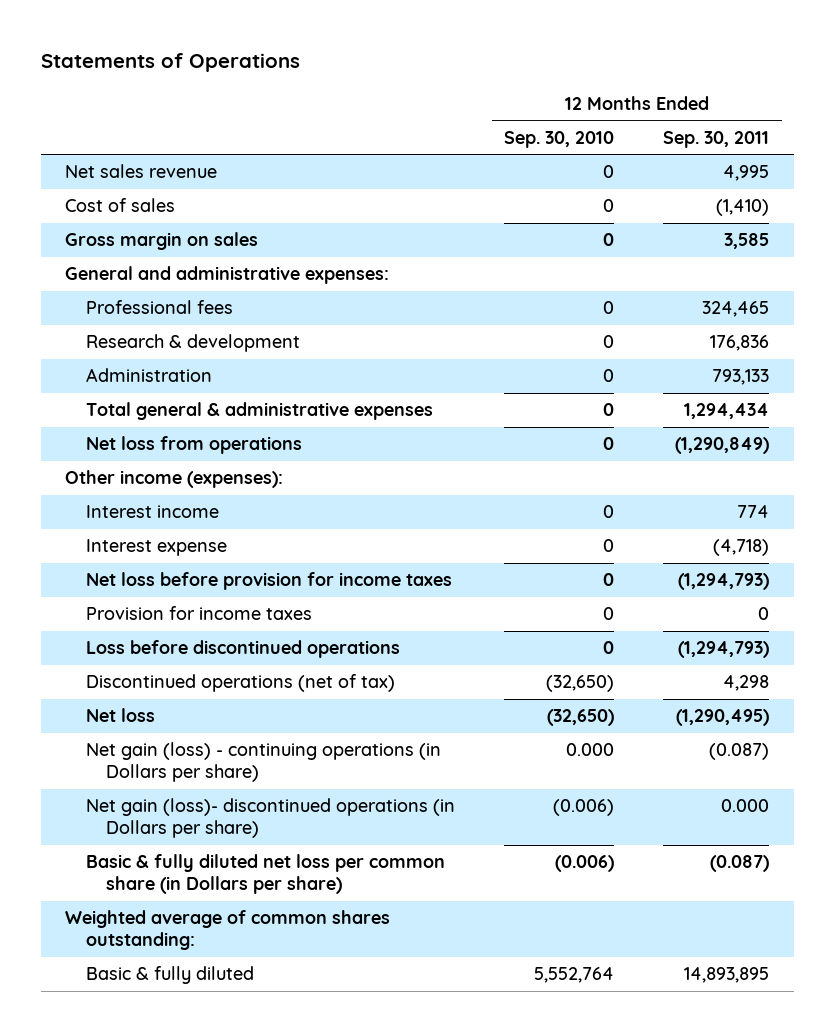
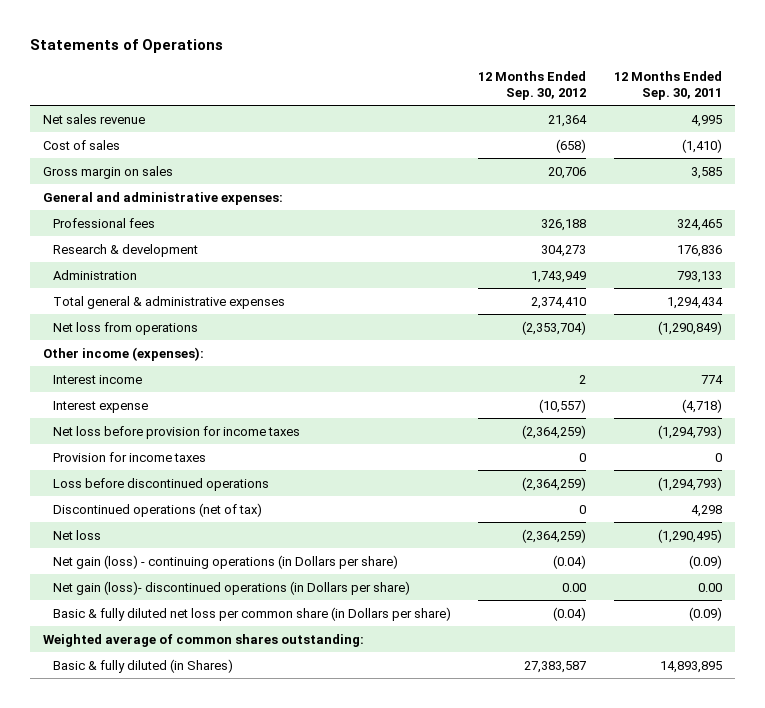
- | 12 Months Ended Sep. 30, 2010 | 12 Months Ended Sep. 30, 2011
+ | 12 Months Ended Sep. 30, 2012 | 12 Months Ended Sep. 30, 2011
- Net gain (loss) - continuing operations (in Dollars per share) | 0.000 | (0.087)
- Net gain (loss)- discontinued operations (in Dollars per share) | (0.006) | 0.000
- Basic & fully diluted net loss per common share (in Dollars per share) | (0.006) | (0.087)
+ Net gain (loss) - continuing operations (in Dollars per share) | (0.04) | (0.09)
+ Net gain (loss)- discontinued operations (in Dollars per share) | 0.00 | 0.00
+ Basic & fully diluted net loss per common share (in Dollars per share) | (0.04) | (0.09)
- Basic & fully diluted | 5,552,764 | 14,893,895
+ Basic & fully diluted (in Shares) | 27,383,587 | 14,893,895

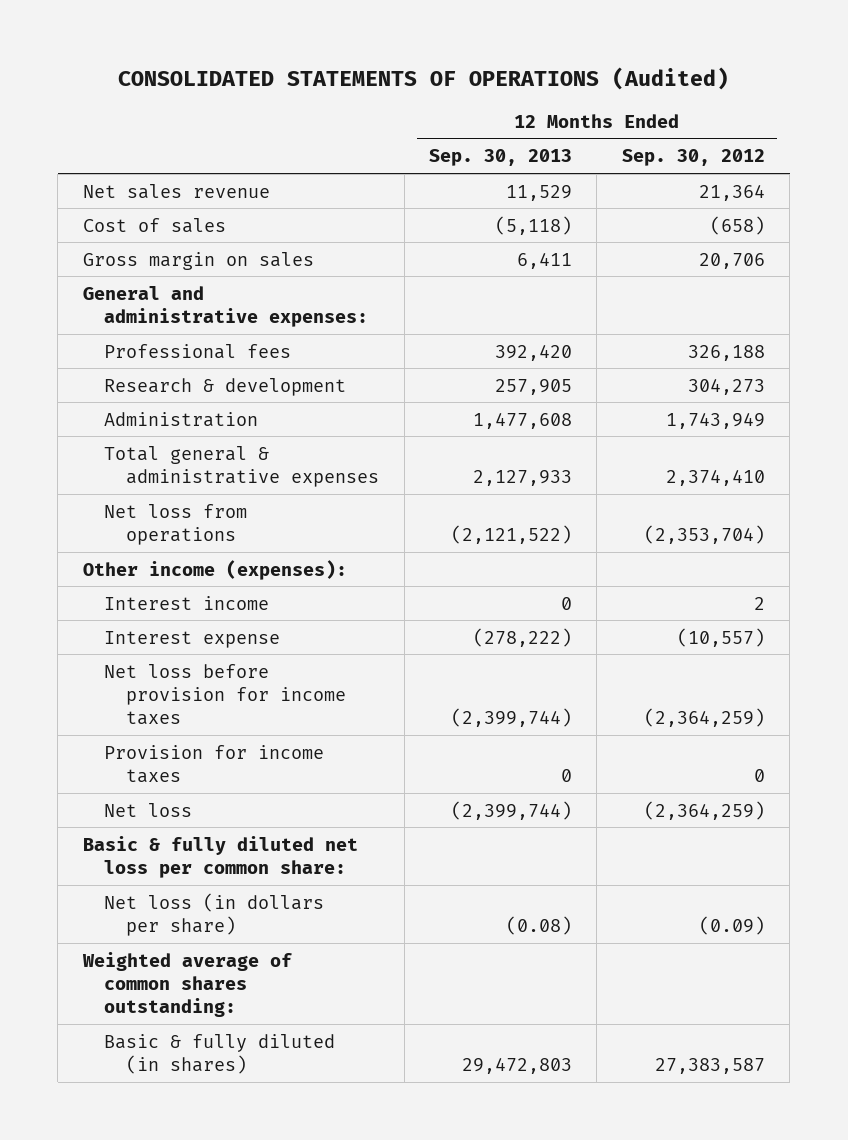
- Statements of Operations
+ CONSOLIDATED STATEMENTS OF OPERATIONS (Audited)
- | 12 Months Ended Sep. 30, 2012 | 12 Months Ended Sep. 30, 2011
+ | 12 Months Ended Sep. 30, 2013 | 12 Months Ended Sep. 30, 2012
- Loss before discontinued operations | (2,364,259) | (1,294,793)
- Discontinued operations (net of tax) | 0 | 4,298
- Net gain (loss) - continuing operations (in Dollars per share) | (0.04) | (0.09)
- Net gain (loss)- discontinued operations (in Dollars per share) | 0.00 | 0.00
- Basic & fully diluted net loss per common share (in Dollars per share) | (0.04) | (0.09)
+ Basic & fully diluted net loss per common share:
+ Net loss (in dollars per share) | (0.08) | (0.09)
- Basic & fully diluted (in Shares) | 27,383,587 | 14,893,895
+ Basic & fully diluted (in shares) | 29,472,803 | 27,383,587

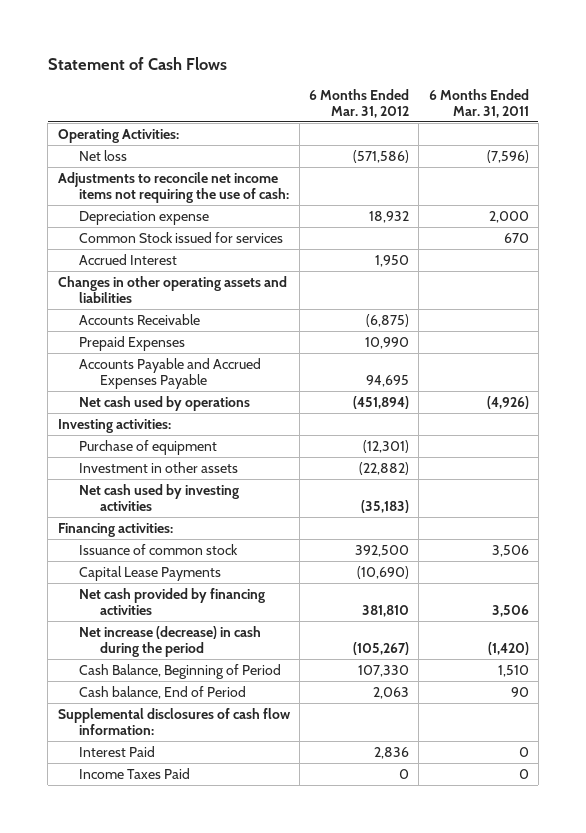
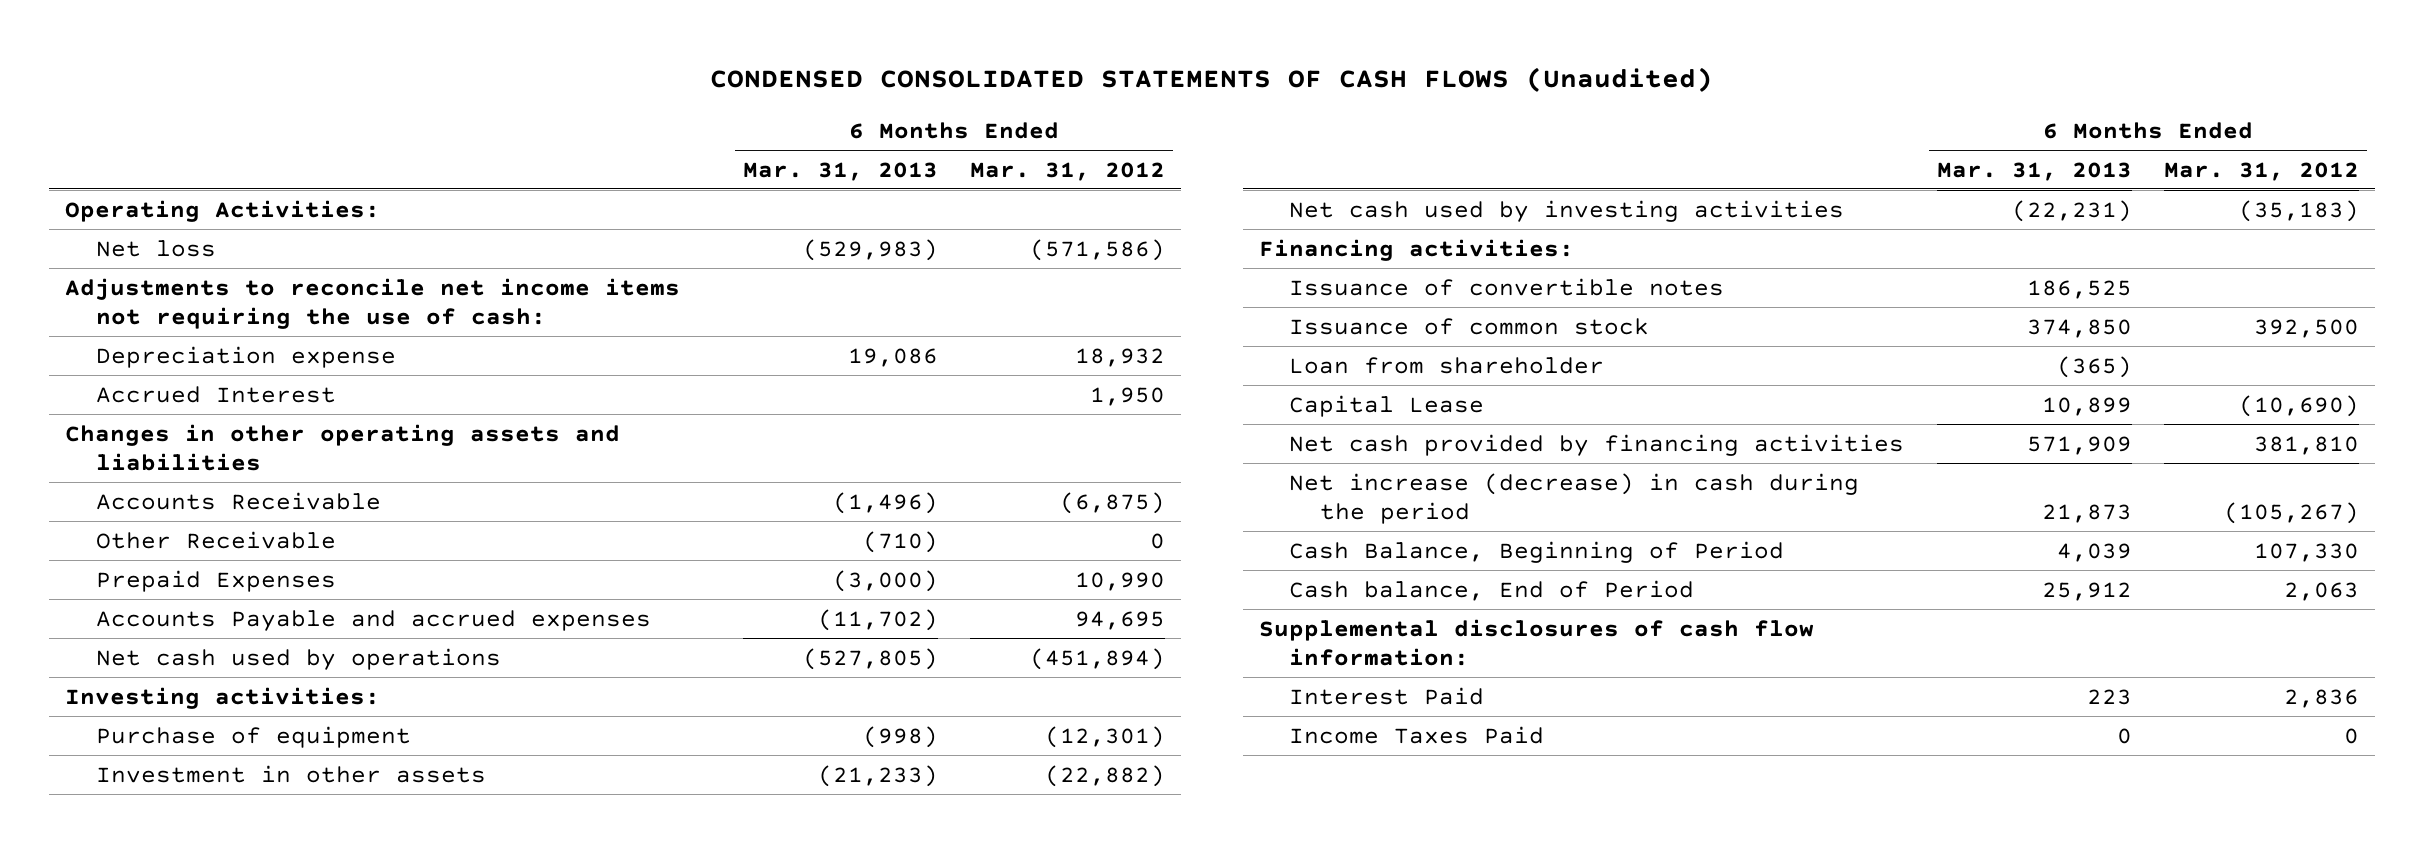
- Statement of Cash Flows
+ CONDENSED CONSOLIDATED STATEMENTS OF CASH FLOWS (Unaudited)
- | 6 Months Ended Mar. 31, 2012 | 6 Months Ended Mar. 31, 2011
+ | 6 Months Ended Mar. 31, 2013 | 6 Months Ended Mar. 31, 2012
- Common Stock issued for services | | 670
+ Other Receivable | (710) | 0
- Accounts Payable and Accrued Expenses Payable | 94,695 |
+ Accounts Payable and accrued expenses | (11,702) | 94,695
+ Issuance of convertible notes | 186,525 |
- Capital Lease Payments | (10,690) |
+ Loan from shareholder | (365) |
+ Capital Lease | 10,899 | (10,690)

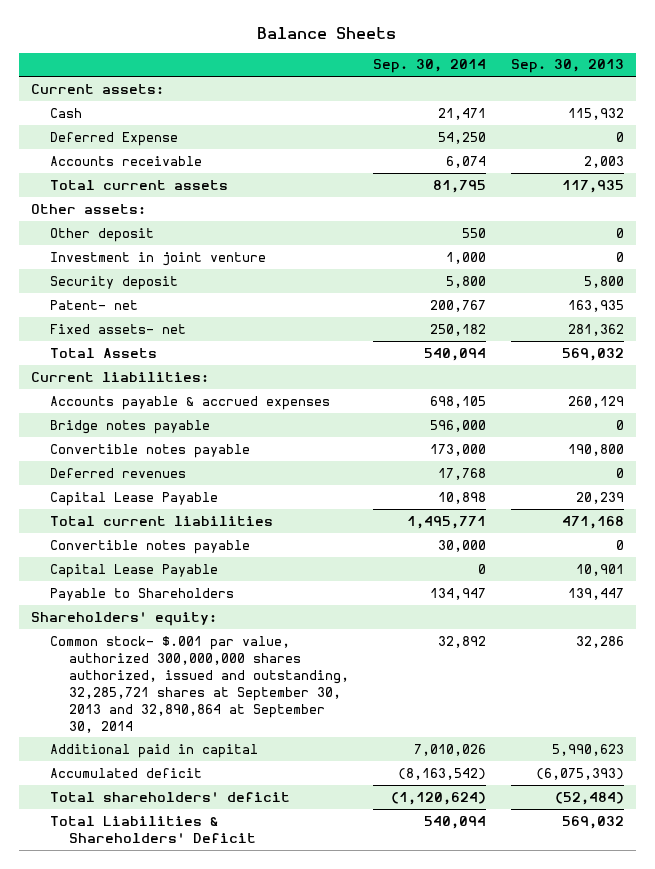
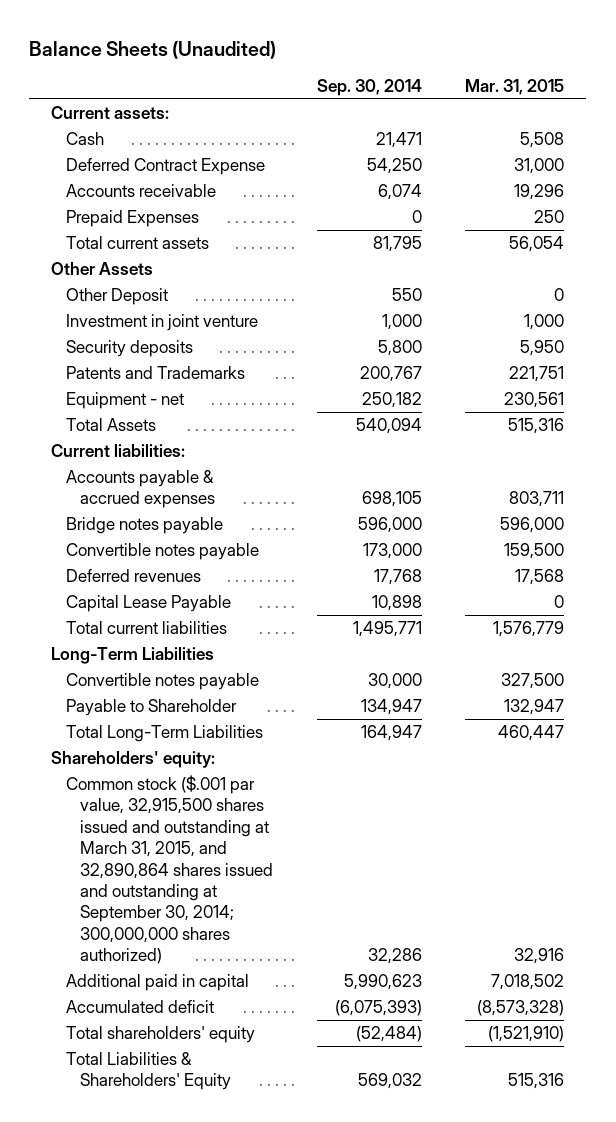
- Balance Sheets
+ Balance Sheets (Unaudited)
- | Sep. 30, 2014 | Sep. 30, 2013
+ | Sep. 30, 2014 | Mar. 31, 2015
- Deferred Expense | 54,250 | 0
+ Deferred Contract Expense | 54,250 | 31,000
+ Prepaid Expenses | 0 | 250
- Other assets:
- Other deposit | 550 | 0
+ Other Assets
+ Other Deposit | 550 | 0
- Security deposit | 5,800 | 5,800
- Patent- net | 200,767 | 163,935
- Fixed assets- net | 250,182 | 281,362
+ Security deposits | 5,800 | 5,950
+ Patents and Trademarks | 200,767 | 221,751
+ Equipment - net | 250,182 | 230,561
+ Long-Term Liabilities
- Capital Lease Payable | 0 | 10,901
- Payable to Shareholders | 134,947 | 139,447
+ Payable to Shareholder | 134,947 | 132,947
+ Total Long-Term Liabilities | 164,947 | 460,447
- Common stock- $.001 par value, authorized 300,000,000 shares authorized, issued and outstanding, 32,285,721 shares at September 30, 2013 and 32,890,864 at September 30, 2014 | 32,892 | 32,286
- Additional paid in capital | 7,010,026 | 5,990,623
- Accumulated deficit | (8,163,542) | (6,075,393)
- Total shareholders' deficit | (1,120,624) | (52,484)
- Total Liabilities & Shareholders' Deficit | 540,094 | 569,032
+ Common stock ($.001 par value, 32,915,500 shares issued and outstanding at March 31, 2015, and 32,890,864 shares issued and outstanding at September 30, 2014; 300,000,000 shares authorized) | 32,286 | 32,916
+ Additional paid in capital | 5,990,623 | 7,018,502
+ Accumulated deficit | (6,075,393) | (8,573,328)
+ Total shareholders' equity | (52,484) | (1,521,910)
+ Total Liabilities & Shareholders' Equity | 569,032 | 515,316

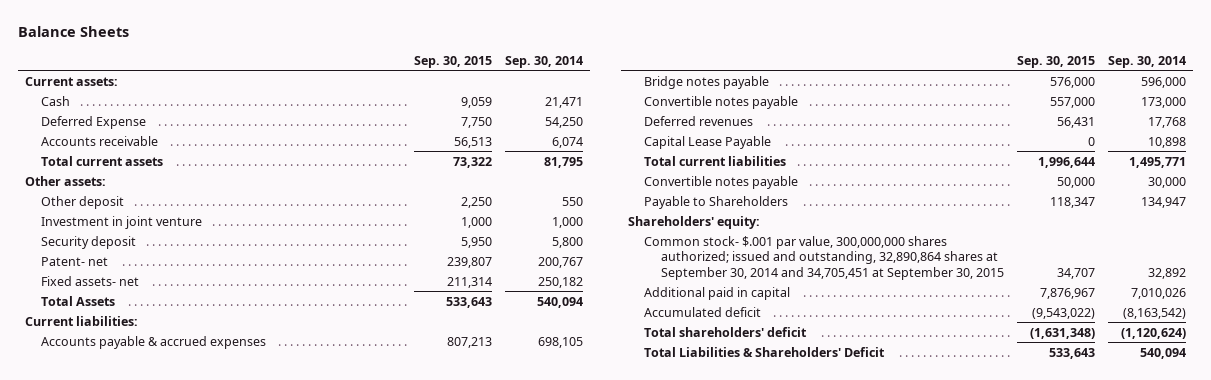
- Balance Sheets (Unaudited)
+ Balance Sheets
- | Sep. 30, 2014 | Mar. 31, 2015
+ | Sep. 30, 2015 | Sep. 30, 2014
- Deferred Contract Expense | 54,250 | 31,000
+ Deferred Expense | 7,750 | 54,250
- Prepaid Expenses | 0 | 250
- Other Assets
- Other Deposit | 550 | 0
+ Other assets:
+ Other deposit | 2,250 | 550
- Security deposits | 5,800 | 5,950
- Patents and Trademarks | 200,767 | 221,751
- Equipment - net | 250,182 | 230,561
+ Security deposit | 5,950 | 5,800
+ Patent- net | 239,807 | 200,767
+ Fixed assets- net | 211,314 | 250,182
- Long-Term Liabilities
- Payable to Shareholder | 134,947 | 132,947
- Total Long-Term Liabilities | 164,947 | 460,447
+ Payable to Shareholders | 118,347 | 134,947
- Common stock ($.001 par value, 32,915,500 shares issued and outstanding at March 31, 2015, and 32,890,864 shares issued and outstanding at September 30, 2014; 300,000,000 shares authorized) | 32,286 | 32,916
- Additional paid in capital | 5,990,623 | 7,018,502
- Accumulated deficit | (6,075,393) | (8,573,328)
- Total shareholders' equity | (52,484) | (1,521,910)
- Total Liabilities & Shareholders' Equity | 569,032 | 515,316
+ Common stock- $.001 par value, 300,000,000 shares authorized; issued and outstanding, 32,890,864 shares at September 30, 2014 and 34,705,451 at September 30, 2015 | 34,707 | 32,892
+ Additional paid in capital | 7,876,967 | 7,010,026
+ Accumulated deficit | (9,543,022) | (8,163,542)
+ Total shareholders' deficit | (1,631,348) | (1,120,624)
+ Total Liabilities & Shareholders' Deficit | 533,643 | 540,094

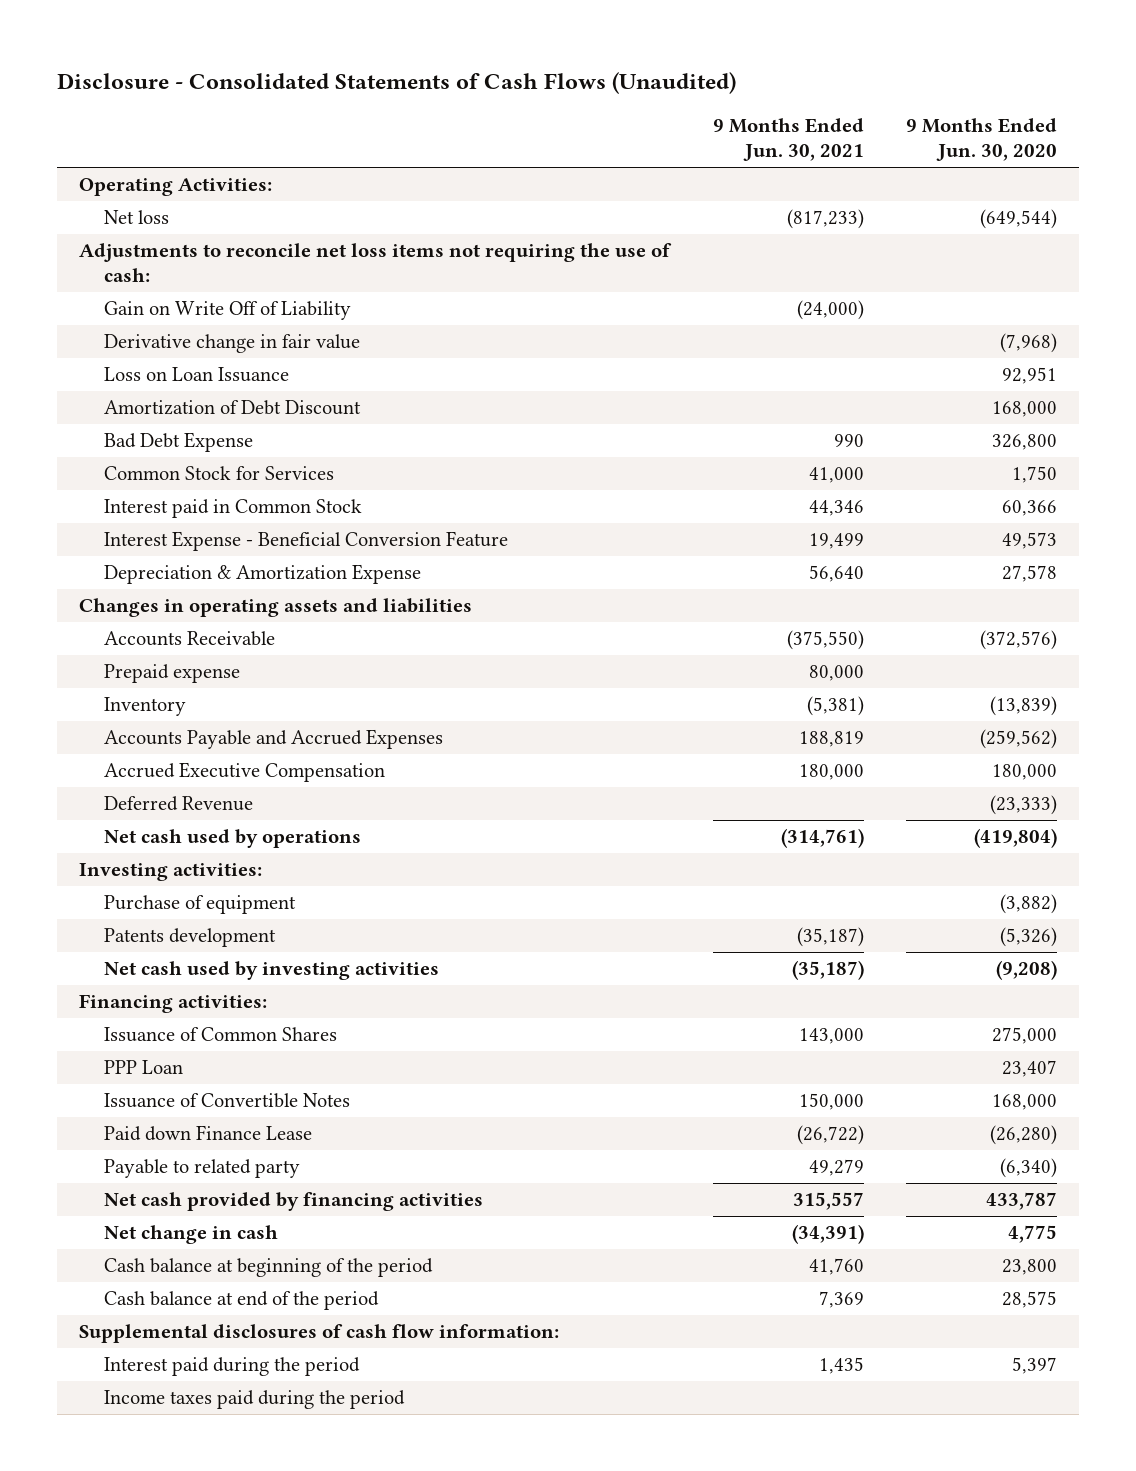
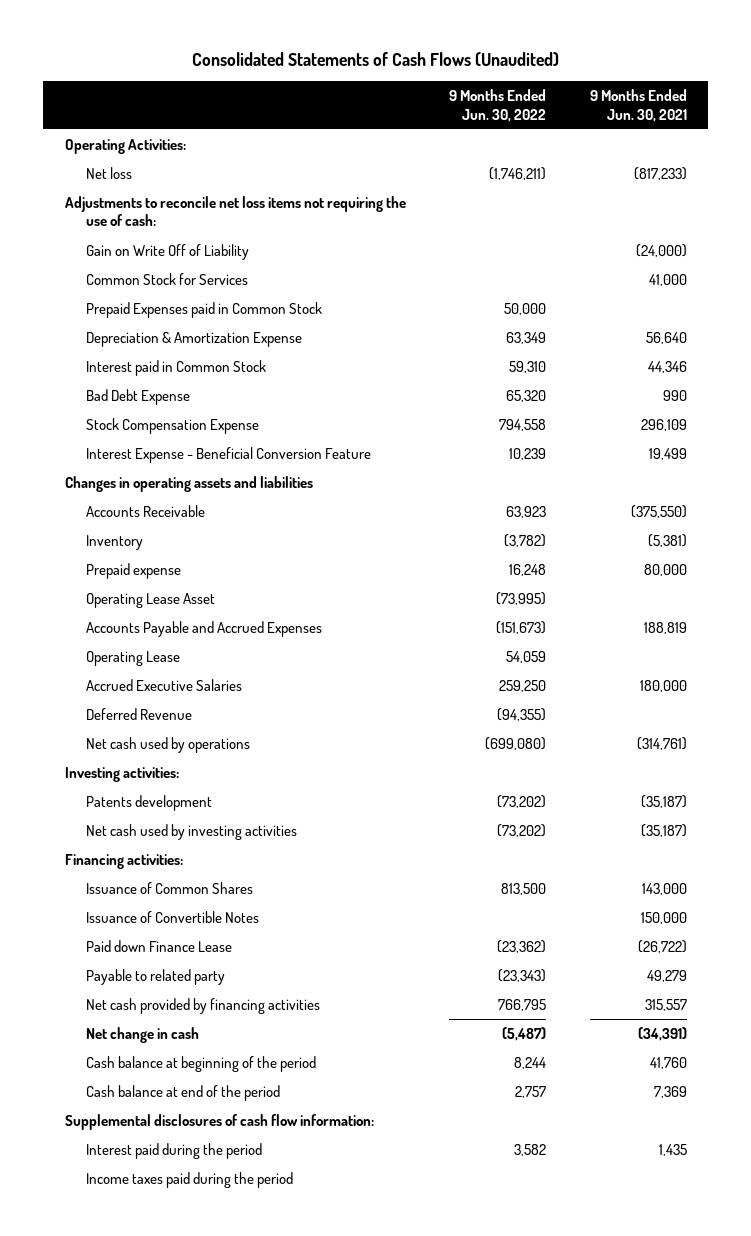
- Disclosure - Consolidated Statements of Cash Flows (Unaudited)
+ Consolidated Statements of Cash Flows (Unaudited)
- | 9 Months Ended Jun. 30, 2021 | 9 Months Ended Jun. 30, 2020
+ | 9 Months Ended Jun. 30, 2022 | 9 Months Ended Jun. 30, 2021
- Derivative change in fair value | | (7,968)
- Loss on Loan Issuance | | 92,951
- Amortization of Debt Discount | | 168,000
+ Prepaid Expenses paid in Common Stock | 50,000 |
moved up: Depreciation & Amortization Expense | 63,349 | 56,640
moved down: Bad Debt Expense | 65,320 | 990
+ Stock Compensation Expense | 794,558 | 296,109
moved down: Prepaid expense | 16,248 | 80,000
+ Operating Lease Asset | (73,995) |
- Accrued Executive Compensation | 180,000 | 180,000
+ Operating Lease | 54,059 |
+ Accrued Executive Salaries | 259,250 | 180,000
- Purchase of equipment | | (3,882)
- PPP Loan | | 23,407

